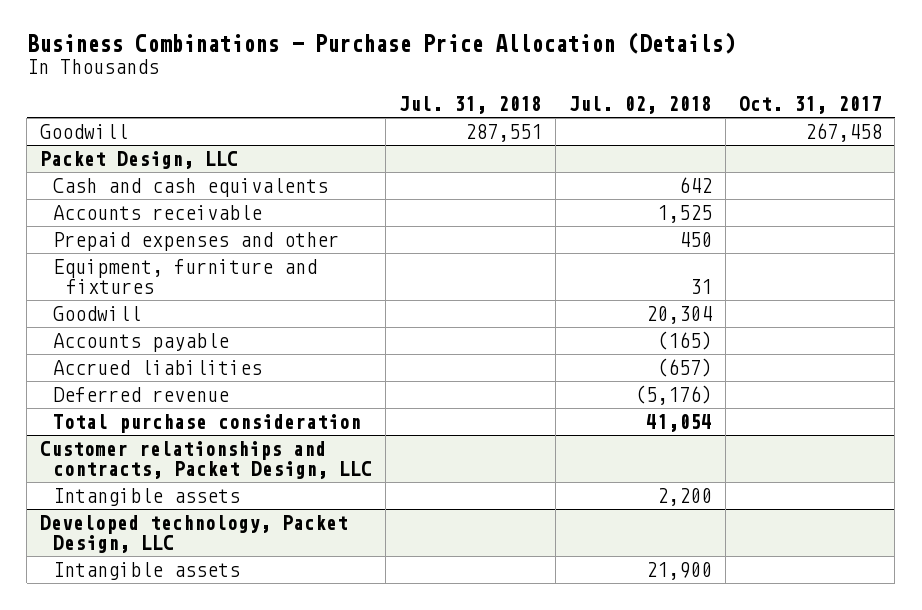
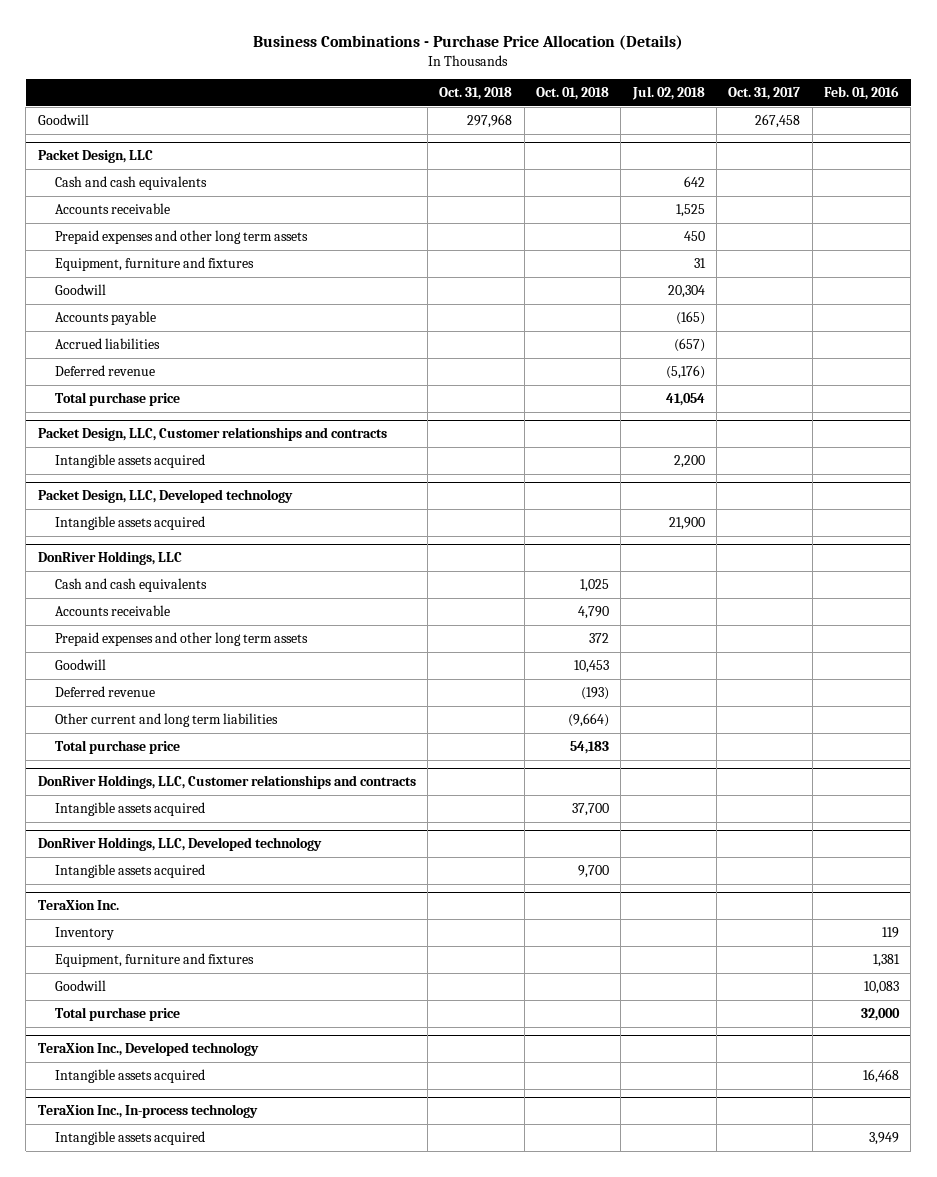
- | Jul. 31, 2018 | Jul. 02, 2018 | Oct. 31, 2017
+ | Oct. 31, 2018 | Oct. 01, 2018 | Jul. 02, 2018 | Oct. 31, 2017 | Feb. 01, 2016
@ Packet Design, LLC
- Prepaid expenses and other | | 450 |
+ Prepaid expenses and other long term assets | | | 450 | |
- Total purchase consideration | | 41,054 |
- Customer relationships and contracts, Packet Design, LLC
- Intangible assets | | 2,200 |
- Developed technology, Packet Design, LLC
- Intangible assets | | 21,900 |
@ Packet Design, LLC
+ Total purchase price | | | 41,054 | |
+ Packet Design, LLC, Customer relationships and contracts
+ Intangible assets acquired | | | 2,200 | |
+ Packet Design, LLC, Developed technology
+ Intangible assets acquired | | | 21,900 | |
+ DonRiver Holdings, LLC
+ Cash and cash equivalents | | 1,025 | | |
+ Accounts receivable | | 4,790 | | |
+ Prepaid expenses and other long term assets | | 372 | | |
+ Goodwill | | 10,453 | | |
+ Deferred revenue | | (193) | | |
+ Other current and long term liabilities | | (9,664) | | |
+ Total purchase price | | 54,183 | | |
+ DonRiver Holdings, LLC, Customer relationships and contracts
+ Intangible assets acquired | | 37,700 | | |
+ DonRiver Holdings, LLC, Developed technology
+ Intangible assets acquired | | 9,700 | | |
+ TeraXion Inc.
+ Inventory | | | | | 119
+ Equipment, furniture and fixtures | | | | | 1,381
+ Goodwill | | | | | 10,083
+ Total purchase price | | | | | 32,000
+ TeraXion Inc., Developed technology
+ Intangible assets acquired | | | | | 16,468
+ TeraXion Inc., In-process technology
+ Intangible assets acquired | | | | | 3,949

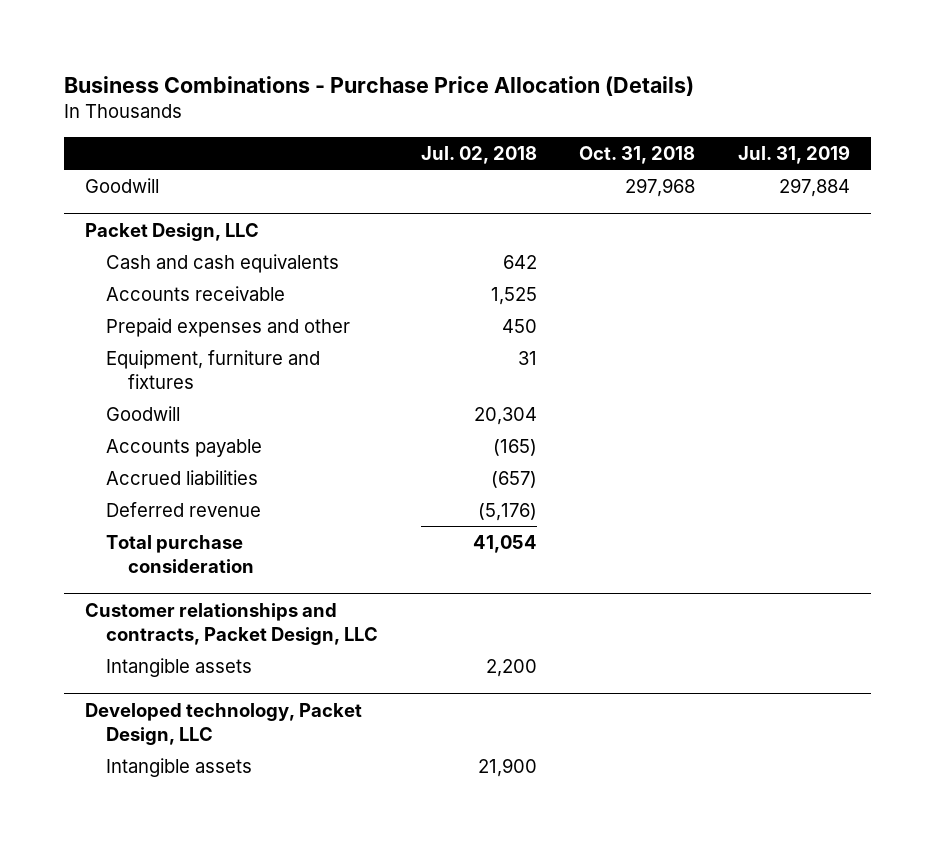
- | Oct. 31, 2018 | Oct. 01, 2018 | Jul. 02, 2018 | Oct. 31, 2017 | Feb. 01, 2016
+ | Jul. 02, 2018 | Oct. 31, 2018 | Jul. 31, 2019
@ Packet Design, LLC
- Prepaid expenses and other long term assets | | | 450 | |
+ Prepaid expenses and other | 450 | |
- Total purchase price | | | 41,054 | |
- Packet Design, LLC, Customer relationships and contracts
- Intangible assets acquired | | | 2,200 | |
- Packet Design, LLC, Developed technology
- Intangible assets acquired | | | 21,900 | |
- DonRiver Holdings, LLC
- Cash and cash equivalents | | 1,025 | | |
- Accounts receivable | | 4,790 | | |
- Prepaid expenses and other long term assets | | 372 | | |
- Goodwill | | 10,453 | | |
- Deferred revenue | | (193) | | |
- Other current and long term liabilities | | (9,664) | | |
- Total purchase price | | 54,183 | | |
- DonRiver Holdings, LLC, Customer relationships and contracts
- Intangible assets acquired | | 37,700 | | |
- DonRiver Holdings, LLC, Developed technology
- Intangible assets acquired | | 9,700 | | |
- TeraXion Inc.
- Inventory | | | | | 119
- Equipment, furniture and fixtures | | | | | 1,381
- Goodwill | | | | | 10,083
- Total purchase price | | | | | 32,000
- TeraXion Inc., Developed technology
- Intangible assets acquired | | | | | 16,468
- TeraXion Inc., In-process technology
- Intangible assets acquired | | | | | 3,949
@ Packet Design, LLC
+ Total purchase consideration | 41,054 | |
+ Customer relationships and contracts, Packet Design, LLC
+ Intangible assets | 2,200 | |
+ Developed technology, Packet Design, LLC
+ Intangible assets | 21,900 | |

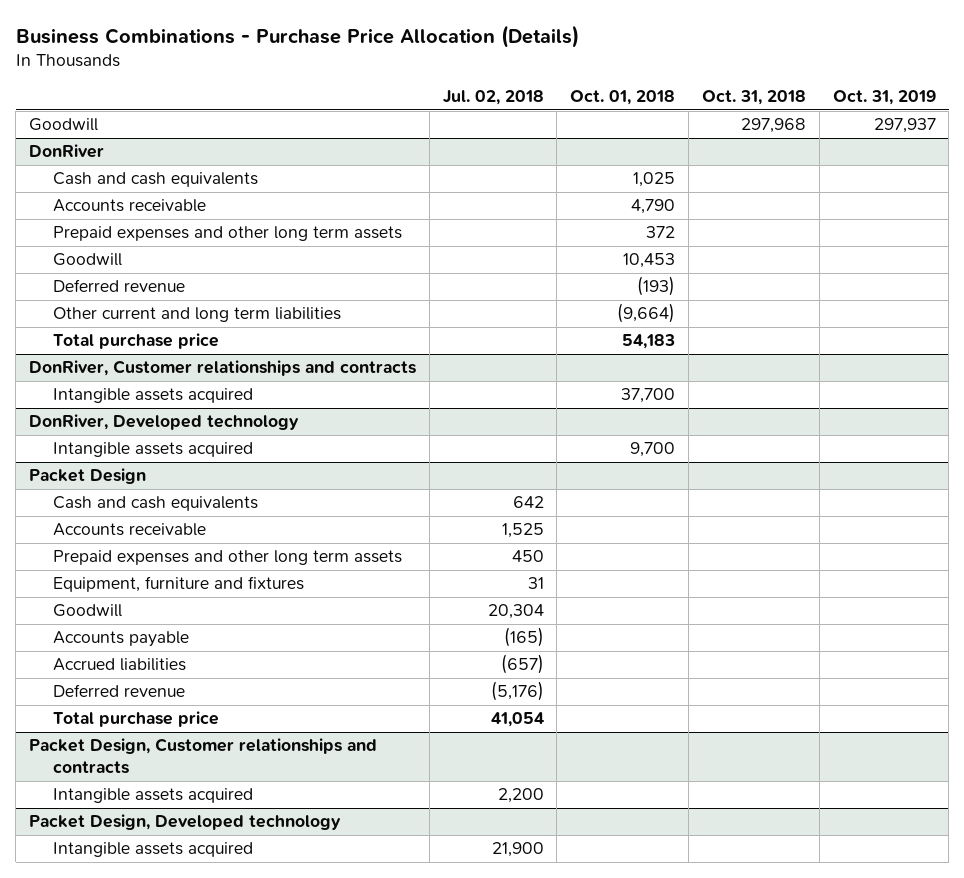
- | Jul. 02, 2018 | Oct. 31, 2018 | Jul. 31, 2019
+ | Jul. 02, 2018 | Oct. 01, 2018 | Oct. 31, 2018 | Oct. 31, 2019
- Packet Design, LLC
+ DonRiver
+ Cash and cash equivalents | | 1,025 | |
+ Accounts receivable | | 4,790 | |
+ Prepaid expenses and other long term assets | | 372 | |
+ Goodwill | | 10,453 | |
+ Deferred revenue | | (193) | |
+ Other current and long term liabilities | | (9,664) | |
+ Total purchase price | | 54,183 | |
+ DonRiver, Customer relationships and contracts
+ Intangible assets acquired | | 37,700 | |
+ DonRiver, Developed technology
+ Intangible assets acquired | | 9,700 | |
+ Packet Design
- Prepaid expenses and other | 450 | |
+ Prepaid expenses and other long term assets | 450 | | |
- Total purchase consideration | 41,054 | |
- Customer relationships and contracts, Packet Design, LLC
- Intangible assets | 2,200 | |
- Developed technology, Packet Design, LLC
- Intangible assets | 21,900 | |
+ Total purchase price | 41,054 | | |
+ Packet Design, Customer relationships and contracts
+ Intangible assets acquired | 2,200 | | |
+ Packet Design, Developed technology
+ Intangible assets acquired | 21,900 | | |

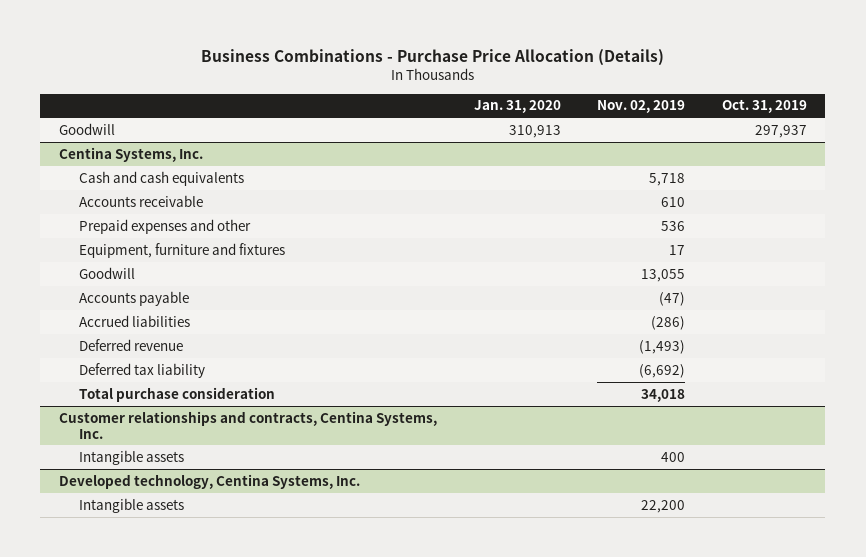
- | Jul. 02, 2018 | Oct. 01, 2018 | Oct. 31, 2018 | Oct. 31, 2019
+ | Jan. 31, 2020 | Nov. 02, 2019 | Oct. 31, 2019
- DonRiver
- Cash and cash equivalents | | 1,025 | |
- Accounts receivable | | 4,790 | |
- Prepaid expenses and other long term assets | | 372 | |
- Goodwill | | 10,453 | |
- Deferred revenue | | (193) | |
- Other current and long term liabilities | | (9,664) | |
- Total purchase price | | 54,183 | |
- DonRiver, Customer relationships and contracts
- Intangible assets acquired | | 37,700 | |
- DonRiver, Developed technology
- Intangible assets acquired | | 9,700 | |
- Packet Design
- Cash and cash equivalents | 642 | | |
- Accounts receivable | 1,525 | | |
- Prepaid expenses and other long term assets | 450 | | |
- Equipment, furniture and fixtures | 31 | | |
- Goodwill | 20,304 | | |
- Accounts payable | (165) | | |
- Accrued liabilities | (657) | | |
- Deferred revenue | (5,176) | | |
- Total purchase price | 41,054 | | |
- Packet Design, Customer relationships and contracts
- Intangible assets acquired | 2,200 | | |
- Packet Design, Developed technology
- Intangible assets acquired | 21,900 | | |
+ Centina Systems, Inc.
+ Cash and cash equivalents | | 5,718 |
+ Accounts receivable | | 610 |
+ Prepaid expenses and other | | 536 |
+ Equipment, furniture and fixtures | | 17 |
+ Goodwill | | 13,055 |
+ Accounts payable | | (47) |
+ Accrued liabilities | | (286) |
+ Deferred revenue | | (1,493) |
+ Deferred tax liability | | (6,692) |
+ Total purchase consideration | | 34,018 |
+ Customer relationships and contracts, Centina Systems, Inc.
+ Intangible assets | | 400 |
+ Developed technology, Centina Systems, Inc.
+ Intangible assets | | 22,200 |

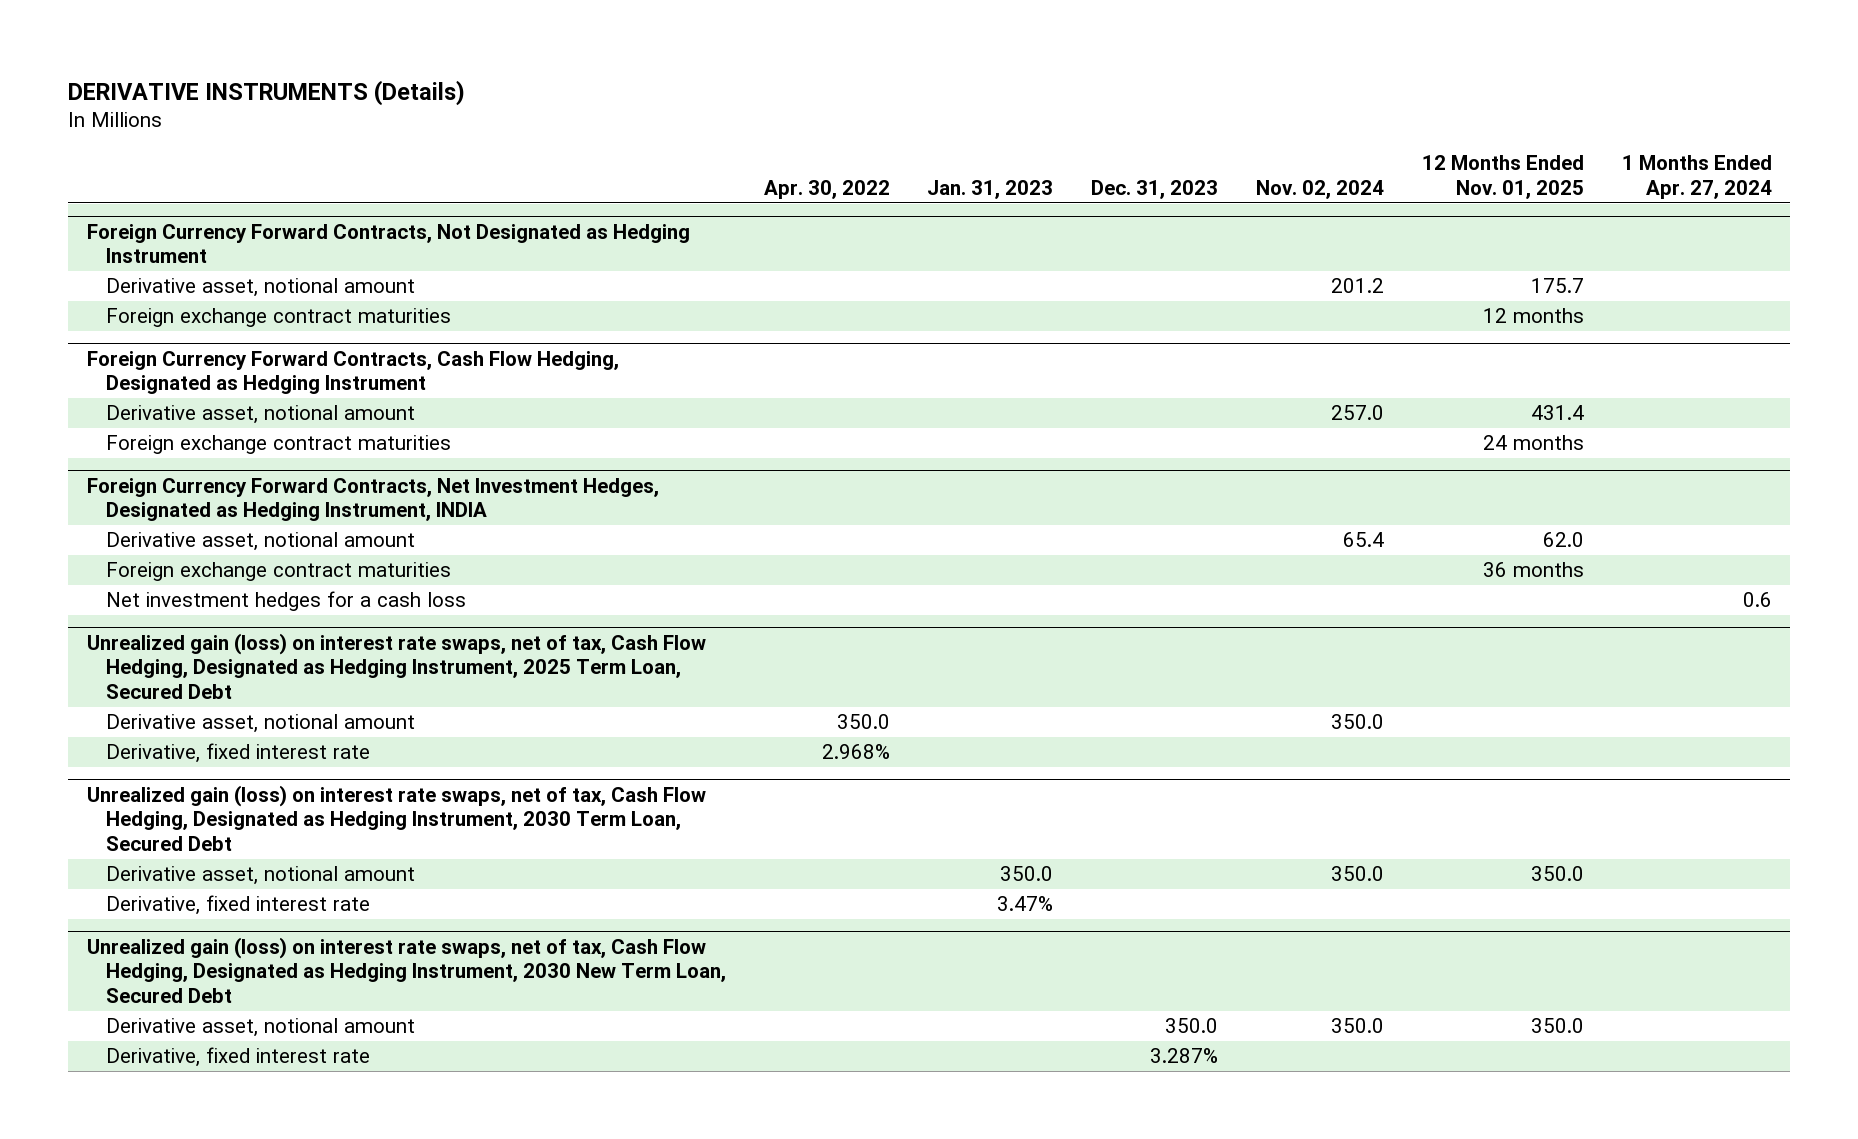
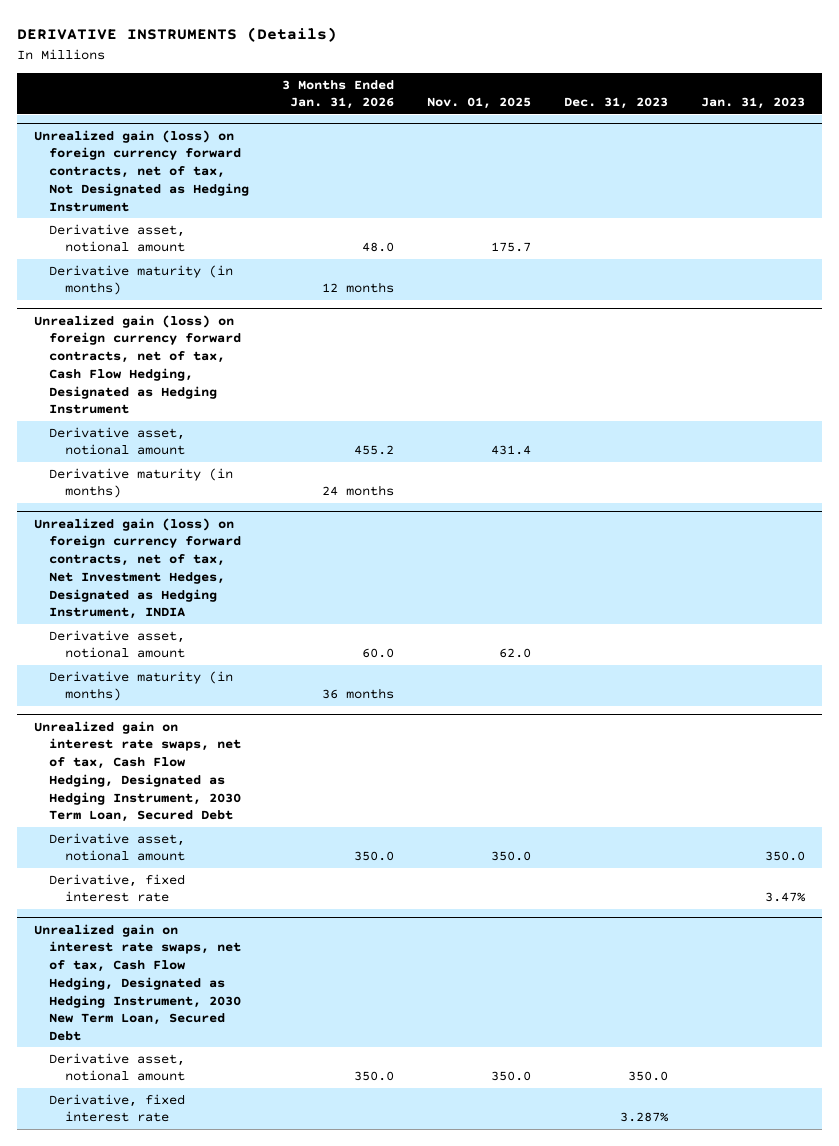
- | Apr. 30, 2022 | Jan. 31, 2023 | Dec. 31, 2023 | Nov. 02, 2024 | 12 Months Ended Nov. 01, 2025 | 1 Months Ended Apr. 27, 2024
+ | 3 Months Ended Jan. 31, 2026 | Nov. 01, 2025 | Dec. 31, 2023 | Jan. 31, 2023
- Foreign Currency Forward Contracts, Not Designated as Hedging Instrument
+ Unrealized gain (loss) on foreign currency forward contracts, net of tax, Not Designated as Hedging Instrument
- Foreign exchange contract maturities | | | | | 12 months |
- Foreign Currency Forward Contracts, Cash Flow Hedging, Designated as Hedging Instrument
+ Derivative maturity (in months) | 12 months | | |
+ Unrealized gain (loss) on foreign currency forward contracts, net of tax, Cash Flow Hedging, Designated as Hedging Instrument
- Foreign exchange contract maturities | | | | | 24 months |
- Foreign Currency Forward Contracts, Net Investment Hedges, Designated as Hedging Instrument, INDIA
+ Derivative maturity (in months) | 24 months | | |
+ Unrealized gain (loss) on foreign currency forward contracts, net of tax, Net Investment Hedges, Designated as Hedging Instrument, INDIA
- Foreign exchange contract maturities | | | | | 36 months |
- Net investment hedges for a cash loss | | | | | | 0.6
- Unrealized gain (loss) on interest rate swaps, net of tax, Cash Flow Hedging, Designated as Hedging Instrument, 2025 Term Loan, Secured Debt
- Derivative asset, notional amount | 350.0 | | | 350.0 | |
- Derivative, fixed interest rate | 2.968% | | | | |
- Unrealized gain (loss) on interest rate swaps, net of tax, Cash Flow Hedging, Designated as Hedging Instrument, 2030 Term Loan, Secured Debt
+ Derivative maturity (in months) | 36 months | | |
+ Unrealized gain on interest rate swaps, net of tax, Cash Flow Hedging, Designated as Hedging Instrument, 2030 Term Loan, Secured Debt
- Unrealized gain (loss) on interest rate swaps, net of tax, Cash Flow Hedging, Designated as Hedging Instrument, 2030 New Term Loan, Secured Debt
+ Unrealized gain on interest rate swaps, net of tax, Cash Flow Hedging, Designated as Hedging Instrument, 2030 New Term Loan, Secured Debt

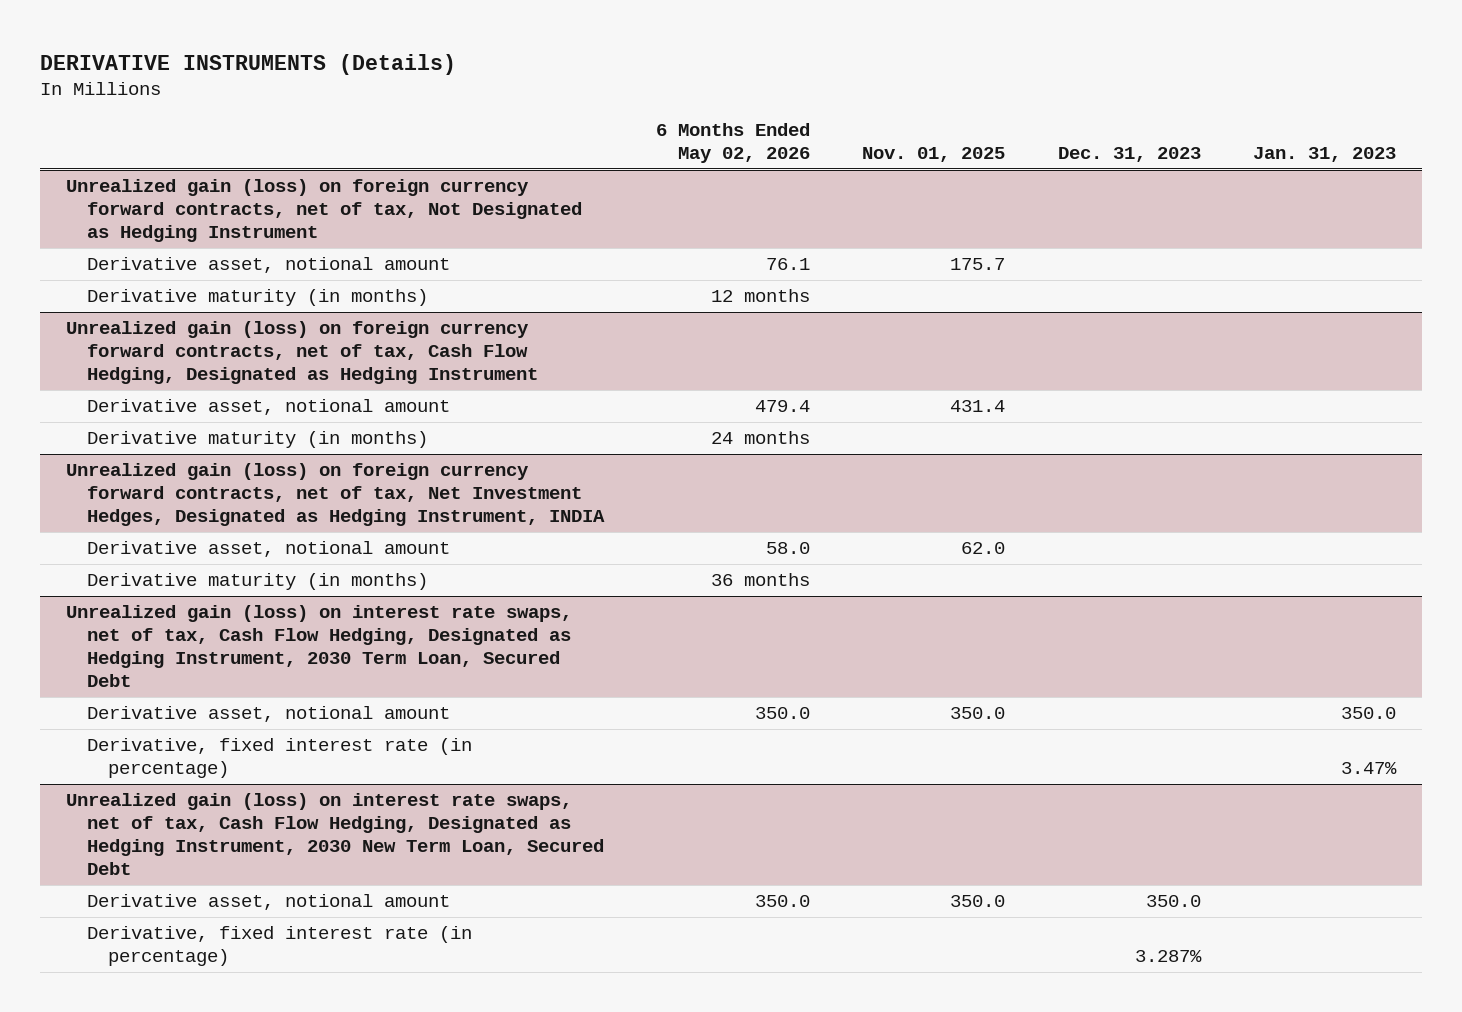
- | 3 Months Ended Jan. 31, 2026 | Nov. 01, 2025 | Dec. 31, 2023 | Jan. 31, 2023
+ | 6 Months Ended May 02, 2026 | Nov. 01, 2025 | Dec. 31, 2023 | Jan. 31, 2023
- Unrealized gain on interest rate swaps, net of tax, Cash Flow Hedging, Designated as Hedging Instrument, 2030 Term Loan, Secured Debt
+ Unrealized gain (loss) on interest rate swaps, net of tax, Cash Flow Hedging, Designated as Hedging Instrument, 2030 Term Loan, Secured Debt
- Derivative, fixed interest rate | | | | 3.47%
- Unrealized gain on interest rate swaps, net of tax, Cash Flow Hedging, Designated as Hedging Instrument, 2030 New Term Loan, Secured Debt
+ Derivative, fixed interest rate (in percentage) | | | | 3.47%
+ Unrealized gain (loss) on interest rate swaps, net of tax, Cash Flow Hedging, Designated as Hedging Instrument, 2030 New Term Loan, Secured Debt
- Derivative, fixed interest rate | | | 3.287% |
+ Derivative, fixed interest rate (in percentage) | | | 3.287% |

